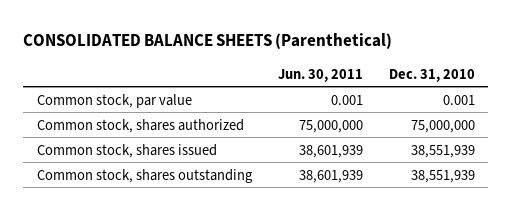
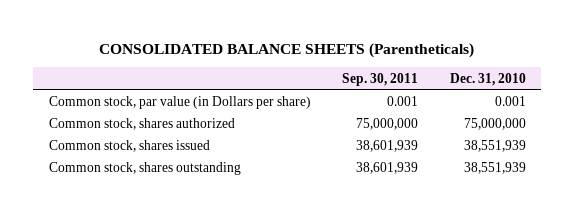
- CONSOLIDATED BALANCE SHEETS (Parenthetical)
+ CONSOLIDATED BALANCE SHEETS (Parentheticals)
- | Jun. 30, 2011 | Dec. 31, 2010
+ | Sep. 30, 2011 | Dec. 31, 2010
- Common stock, par value | 0.001 | 0.001
+ Common stock, par value (in Dollars per share) | 0.001 | 0.001

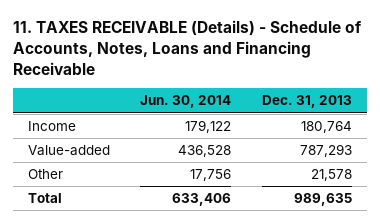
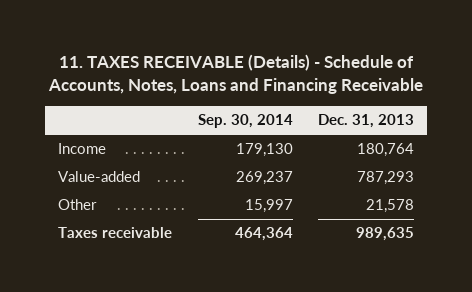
- | Jun. 30, 2014 | Dec. 31, 2013
+ | Sep. 30, 2014 | Dec. 31, 2013
- Total | 633,406 | 989,635
+ Taxes receivable | 464,364 | 989,635

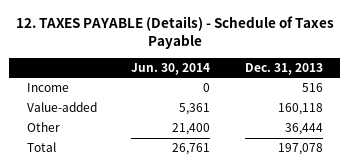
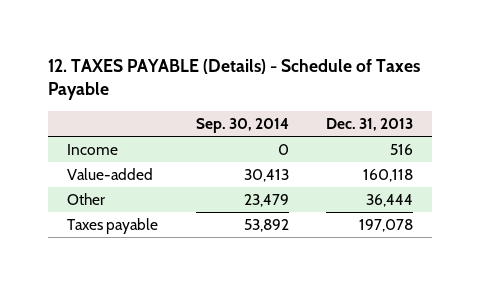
- | Jun. 30, 2014 | Dec. 31, 2013
+ | Sep. 30, 2014 | Dec. 31, 2013
- Total | 26,761 | 197,078
+ Taxes payable | 53,892 | 197,078

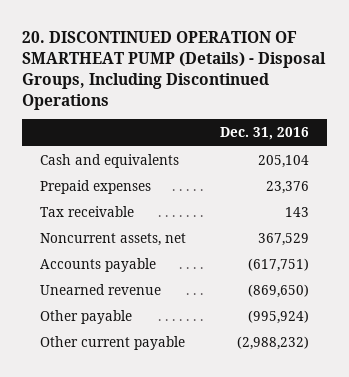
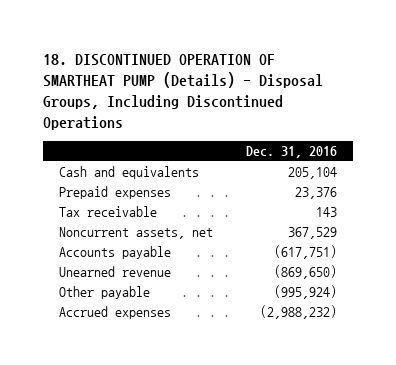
- 20. DISCONTINUED OPERATION OF SMARTHEAT PUMP (Details) - Disposal Groups, Including Discontinued Operations
+ 18. DISCONTINUED OPERATION OF SMARTHEAT PUMP (Details) - Disposal Groups, Including Discontinued Operations
- Other current payable | (2,988,232)
+ Accrued expenses | (2,988,232)

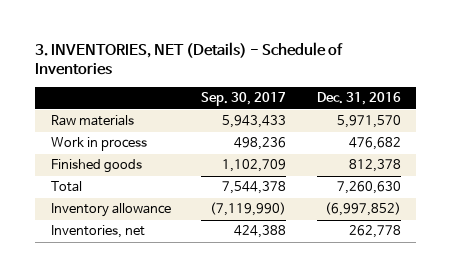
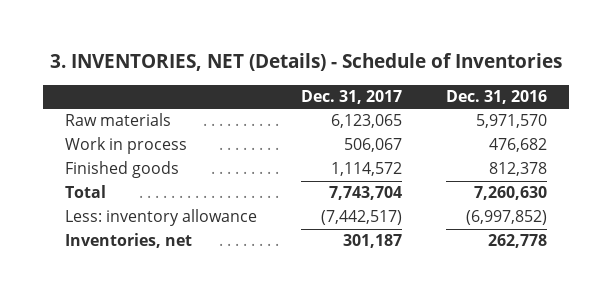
- | Sep. 30, 2017 | Dec. 31, 2016
+ | Dec. 31, 2017 | Dec. 31, 2016
- Inventory allowance | (7,119,990) | (6,997,852)
+ Less: inventory allowance | (7,442,517) | (6,997,852)

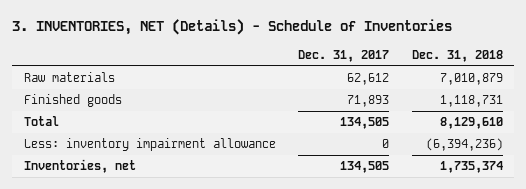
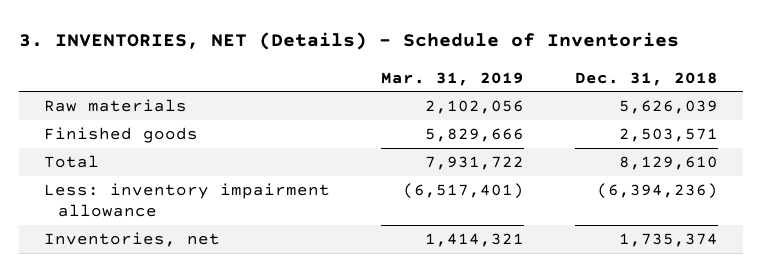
- | Dec. 31, 2017 | Dec. 31, 2018
+ | Mar. 31, 2019 | Dec. 31, 2018
- Raw materials | 62,612 | 7,010,879
- Finished goods | 71,893 | 1,118,731
+ Raw materials | 2,102,056 | 5,626,039
+ Finished goods | 5,829,666 | 2,503,571

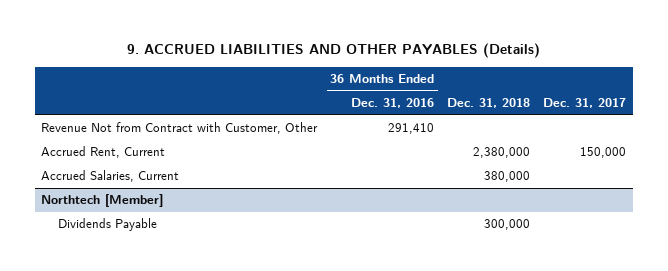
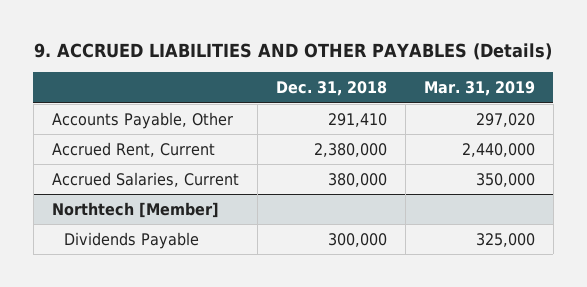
- | 36 Months Ended Dec. 31, 2016 | Dec. 31, 2018 | Dec. 31, 2017
+ | Dec. 31, 2018 | Mar. 31, 2019
- Revenue Not from Contract with Customer, Other | 291,410 | |
+ Accounts Payable, Other | 291,410 | 297,020

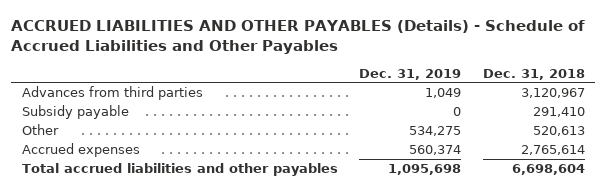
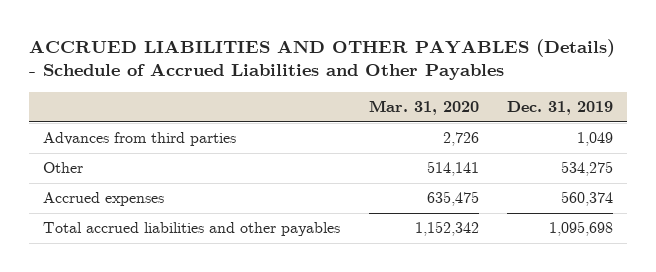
- | Dec. 31, 2019 | Dec. 31, 2018
+ | Mar. 31, 2020 | Dec. 31, 2019
- Subsidy payable | 0 | 291,410

